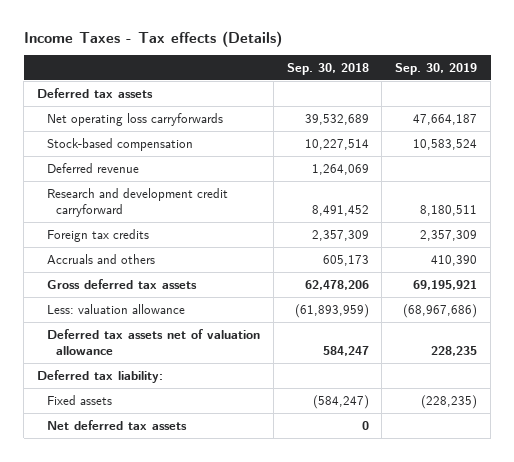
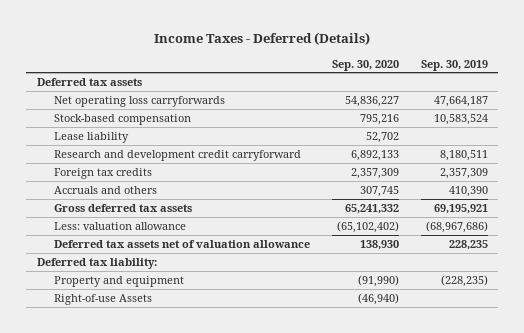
- Income Taxes - Tax effects (Details)
+ Income Taxes - Deferred (Details)
- | Sep. 30, 2018 | Sep. 30, 2019
+ | Sep. 30, 2020 | Sep. 30, 2019
- Deferred revenue | 1,264,069 |
+ Lease liability | 52,702 |
- Fixed assets | (584,247) | (228,235)
- Net deferred tax assets | 0 |
+ Property and equipment | (91,990) | (228,235)
+ Right-of-use Assets | (46,940) |

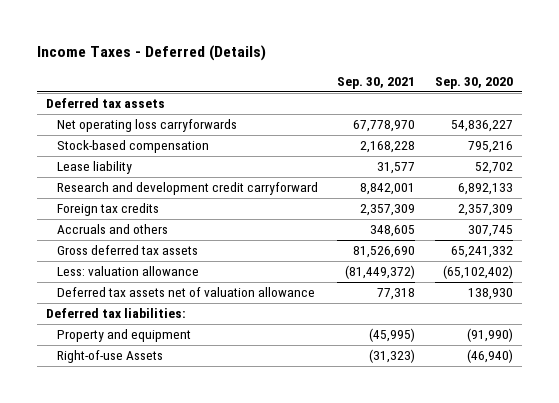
- | Sep. 30, 2020 | Sep. 30, 2019
+ | Sep. 30, 2021 | Sep. 30, 2020
- Deferred tax liability:
+ Deferred tax liabilities:

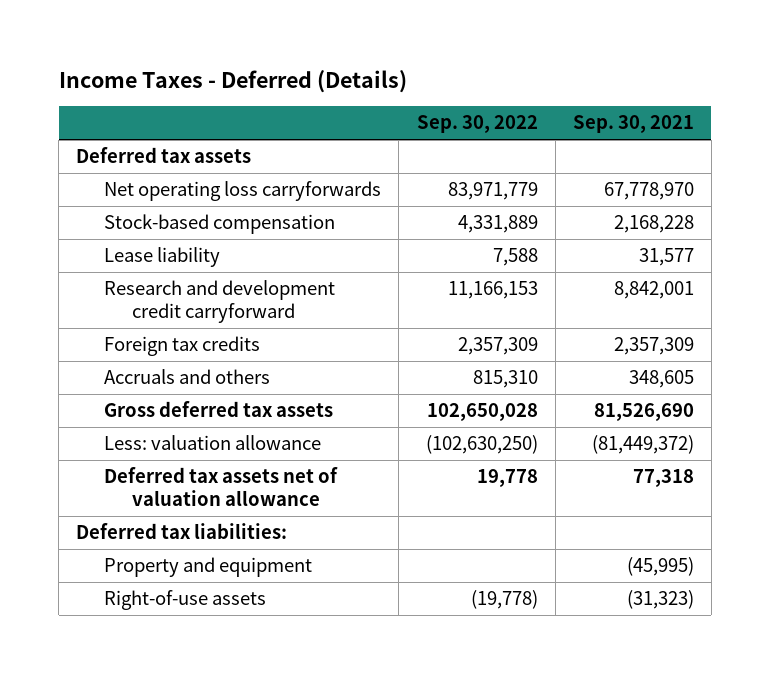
- | Sep. 30, 2021 | Sep. 30, 2020
+ | Sep. 30, 2022 | Sep. 30, 2021
- Right-of-use Assets | (31,323) | (46,940)
+ Right-of-use assets | (19,778) | (31,323)

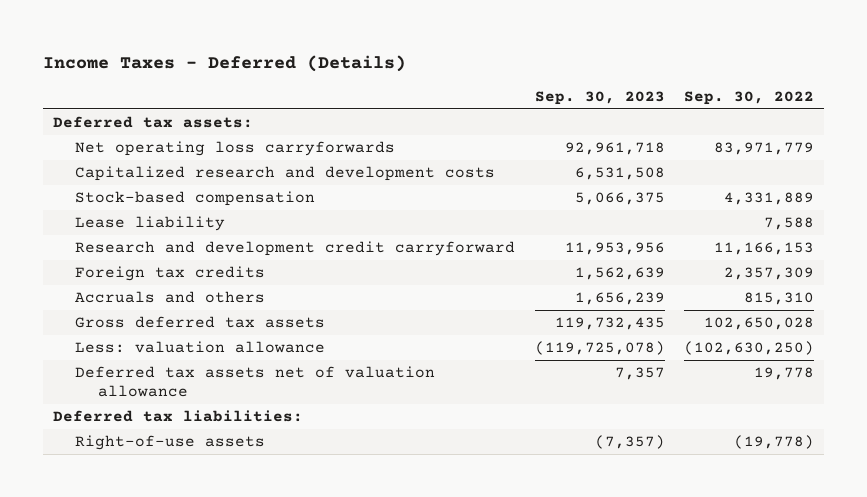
- | Sep. 30, 2022 | Sep. 30, 2021
+ | Sep. 30, 2023 | Sep. 30, 2022
- Deferred tax assets
+ Deferred tax assets:
+ Capitalized research and development costs | 6,531,508 |
- Property and equipment | | (45,995)

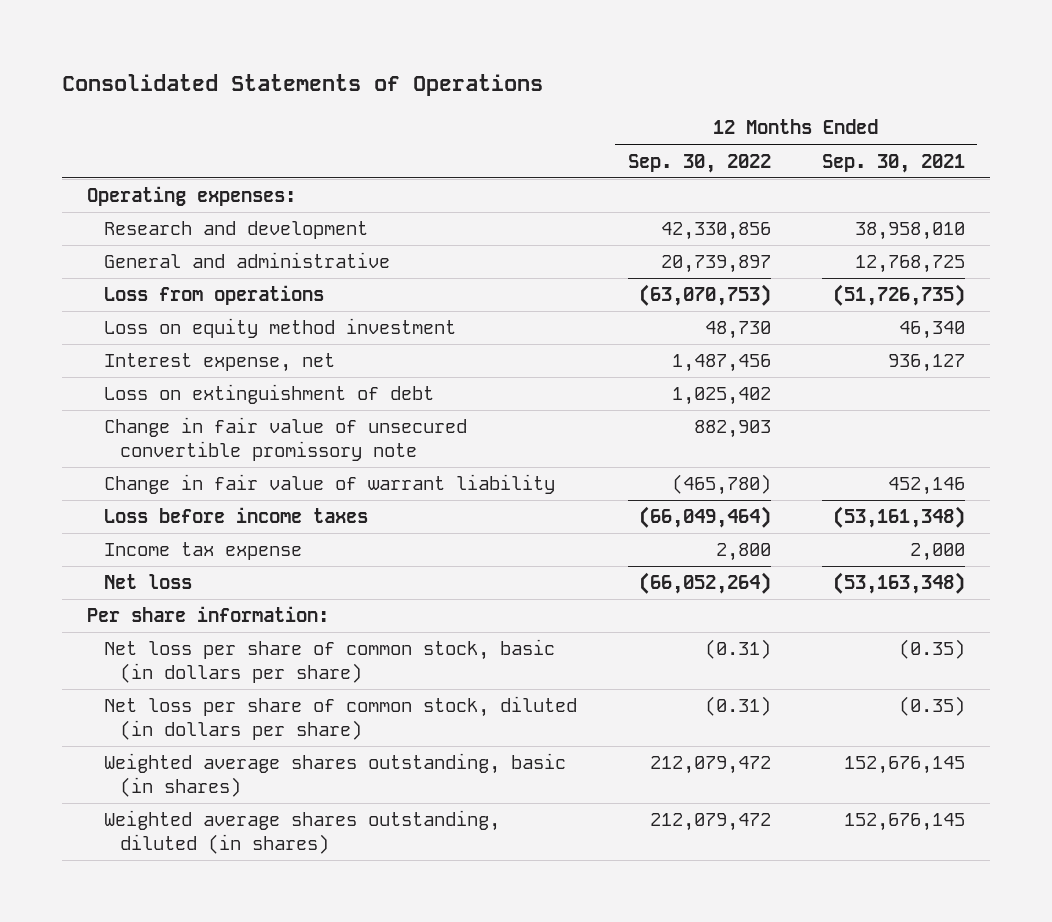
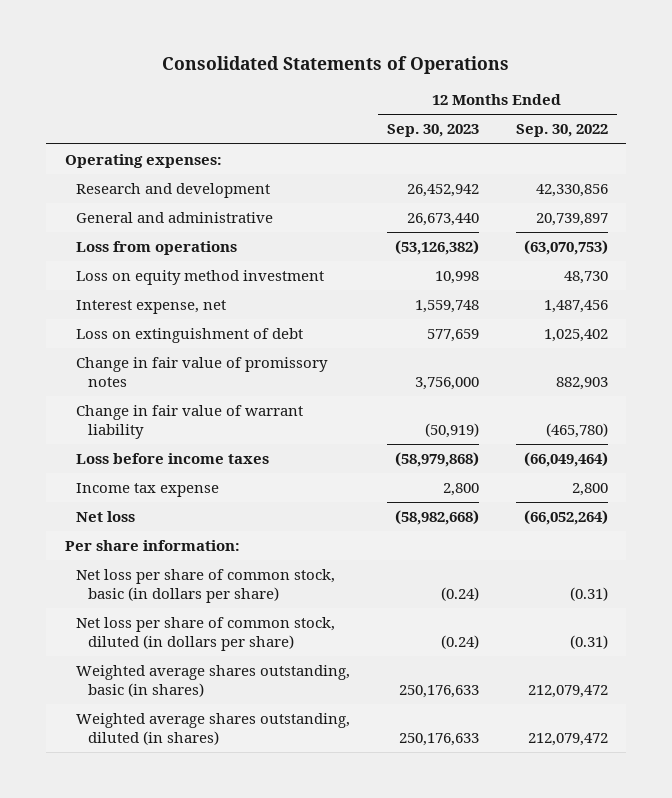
- | 12 Months Ended Sep. 30, 2022 | 12 Months Ended Sep. 30, 2021
+ | 12 Months Ended Sep. 30, 2023 | 12 Months Ended Sep. 30, 2022
- Change in fair value of unsecured convertible promissory note | 882,903 |
+ Change in fair value of promissory notes | 3,756,000 | 882,903

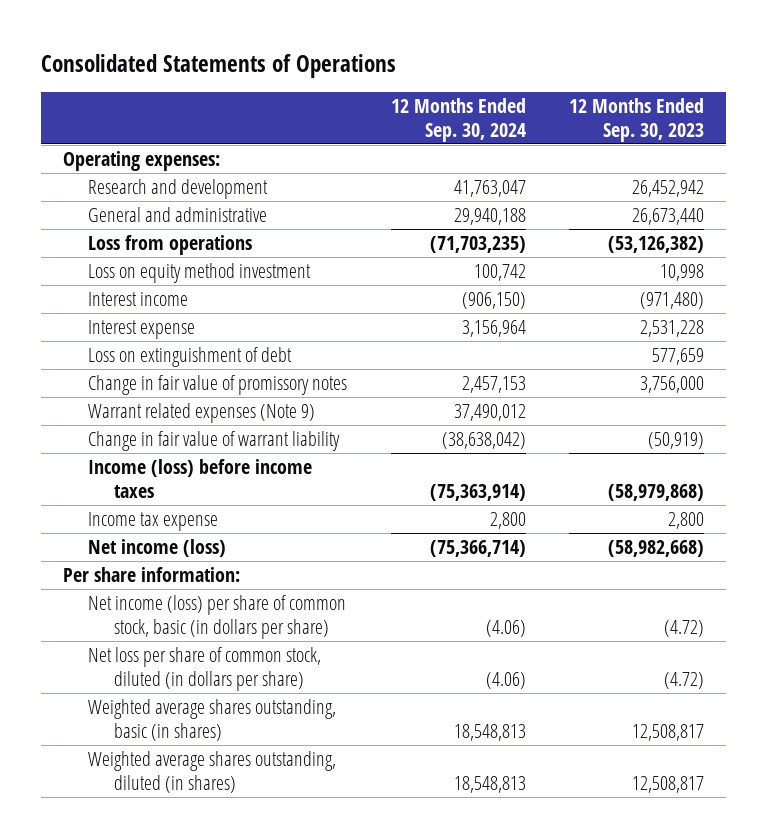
- | 12 Months Ended Sep. 30, 2023 | 12 Months Ended Sep. 30, 2022
+ | 12 Months Ended Sep. 30, 2024 | 12 Months Ended Sep. 30, 2023
- Interest expense, net | 1,559,748 | 1,487,456
+ Interest income | (906,150) | (971,480)
+ Interest expense | 3,156,964 | 2,531,228
+ Warrant related expenses (Note 9) | 37,490,012 |
- Loss before income taxes | (58,979,868) | (66,049,464)
+ Income (loss) before income taxes | (75,363,914) | (58,979,868)
- Net loss | (58,982,668) | (66,052,264)
+ Net income (loss) | (75,366,714) | (58,982,668)
- Net loss per share of common stock, basic (in dollars per share) | (0.24) | (0.31)
- Net loss per share of common stock, diluted (in dollars per share) | (0.24) | (0.31)
- Weighted average shares outstanding, basic (in shares) | 250,176,633 | 212,079,472
- Weighted average shares outstanding, diluted (in shares) | 250,176,633 | 212,079,472
+ Net income (loss) per share of common stock, basic (in dollars per share) | (4.06) | (4.72)
+ Net loss per share of common stock, diluted (in dollars per share) | (4.06) | (4.72)
+ Weighted average shares outstanding, basic (in shares) | 18,548,813 | 12,508,817
+ Weighted average shares outstanding, diluted (in shares) | 18,548,813 | 12,508,817

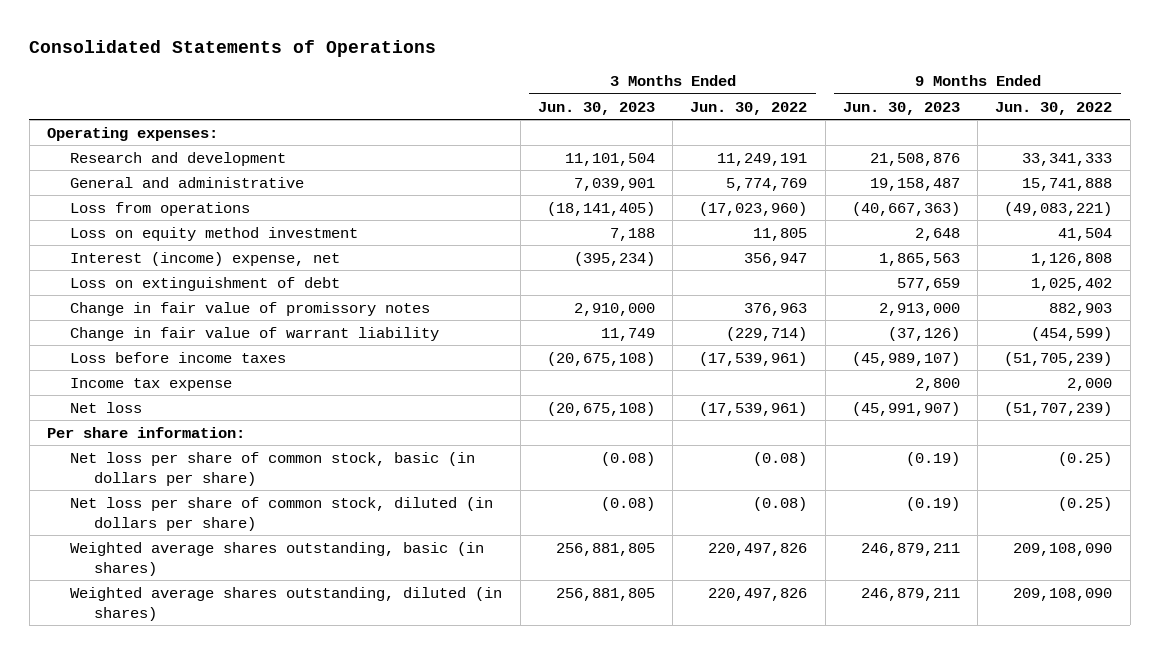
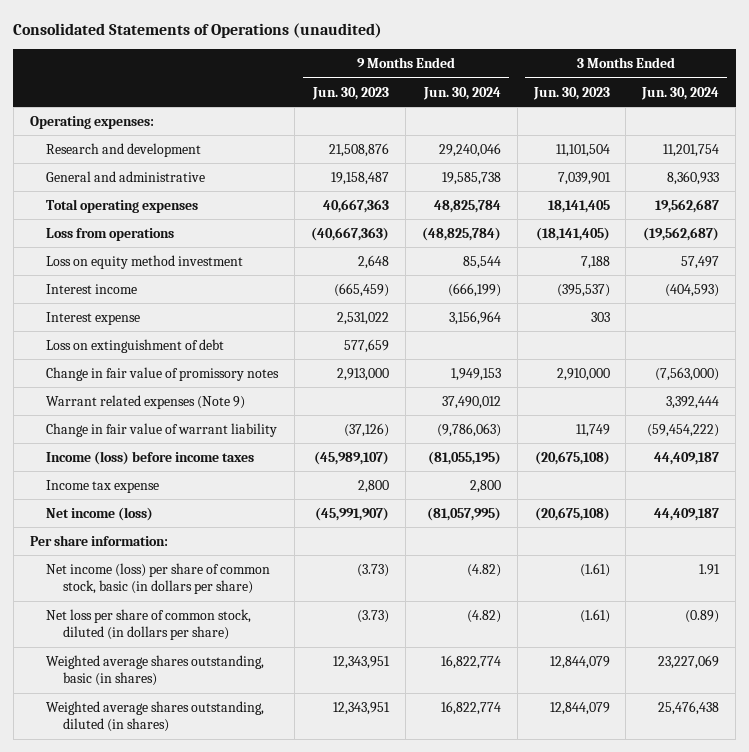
- Consolidated Statements of Operations
+ Consolidated Statements of Operations (unaudited)
- | 3 Months Ended Jun. 30, 2023 | 3 Months Ended Jun. 30, 2022 | 9 Months Ended Jun. 30, 2023 | 9 Months Ended Jun. 30, 2022
+ | 9 Months Ended Jun. 30, 2023 | 9 Months Ended Jun. 30, 2024 | 3 Months Ended Jun. 30, 2023 | 3 Months Ended Jun. 30, 2024
+ Total operating expenses | 40,667,363 | 48,825,784 | 18,141,405 | 19,562,687
- Interest (income) expense, net | (395,234) | 356,947 | 1,865,563 | 1,126,808
+ Interest income | (665,459) | (666,199) | (395,537) | (404,593)
+ Interest expense | 2,531,022 | 3,156,964 | 303 |
+ Warrant related expenses (Note 9) | | 37,490,012 | | 3,392,444
- Loss before income taxes | (20,675,108) | (17,539,961) | (45,989,107) | (51,705,239)
+ Income (loss) before income taxes | (45,989,107) | (81,055,195) | (20,675,108) | 44,409,187
- Net loss | (20,675,108) | (17,539,961) | (45,991,907) | (51,707,239)
+ Net income (loss) | (45,991,907) | (81,057,995) | (20,675,108) | 44,409,187
- Net loss per share of common stock, basic (in dollars per share) | (0.08) | (0.08) | (0.19) | (0.25)
- Net loss per share of common stock, diluted (in dollars per share) | (0.08) | (0.08) | (0.19) | (0.25)
- Weighted average shares outstanding, basic (in shares) | 256,881,805 | 220,497,826 | 246,879,211 | 209,108,090
- Weighted average shares outstanding, diluted (in shares) | 256,881,805 | 220,497,826 | 246,879,211 | 209,108,090
+ Net income (loss) per share of common stock, basic (in dollars per share) | (3.73) | (4.82) | (1.61) | 1.91
+ Net loss per share of common stock, diluted (in dollars per share) | (3.73) | (4.82) | (1.61) | (0.89)
+ Weighted average shares outstanding, basic (in shares) | 12,343,951 | 16,822,774 | 12,844,079 | 23,227,069
+ Weighted average shares outstanding, diluted (in shares) | 12,343,951 | 16,822,774 | 12,844,079 | 25,476,438

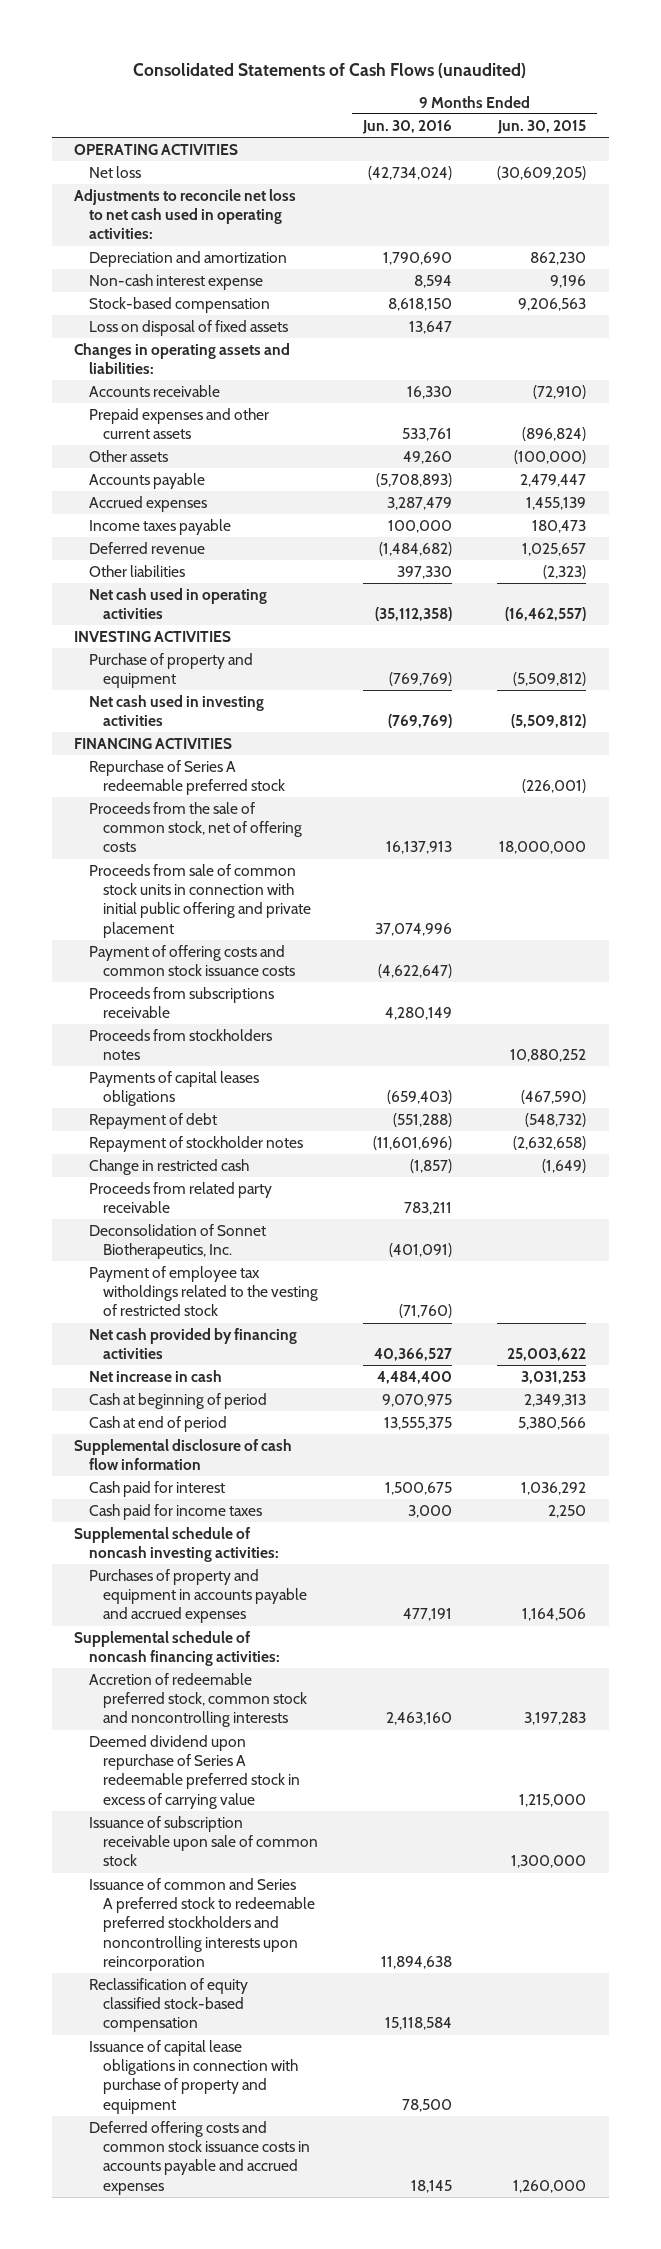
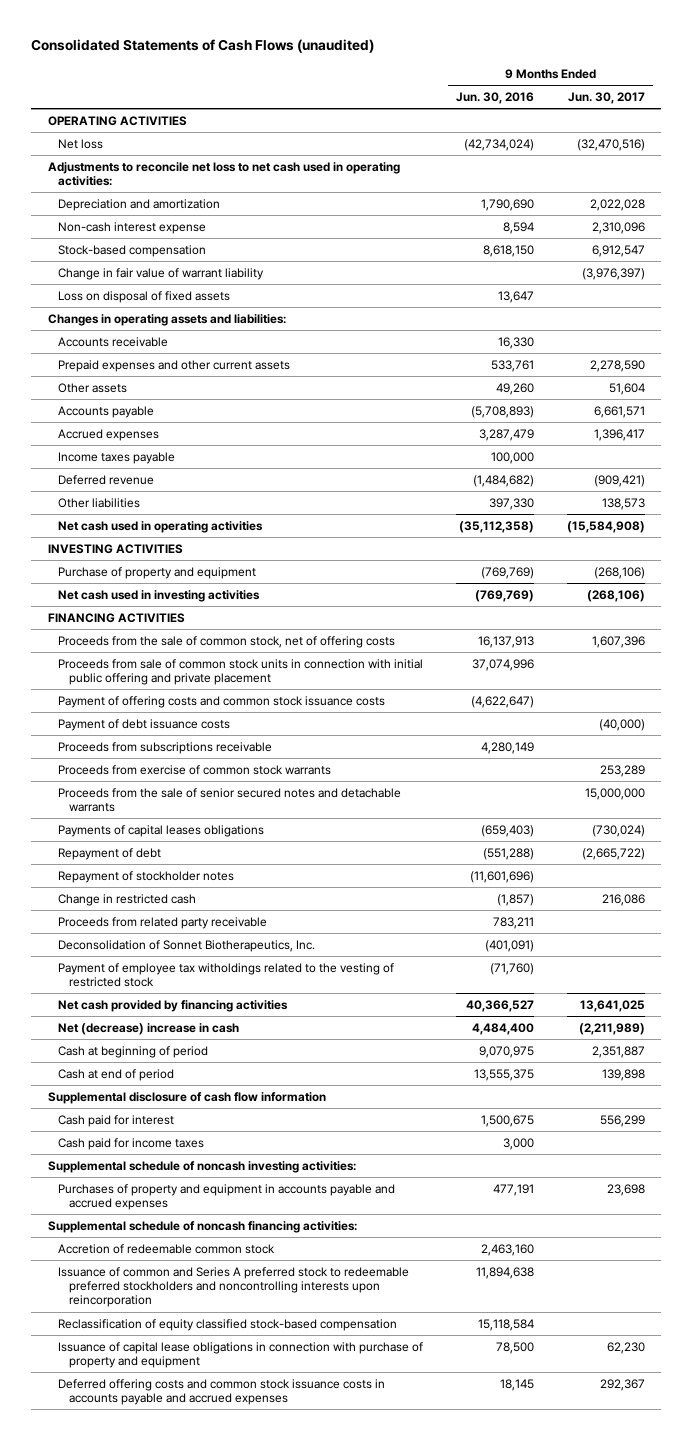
- | 9 Months Ended Jun. 30, 2016 | 9 Months Ended Jun. 30, 2015
+ | 9 Months Ended Jun. 30, 2016 | 9 Months Ended Jun. 30, 2017
+ Change in fair value of warrant liability | | (3,976,397)
- Repurchase of Series A redeemable preferred stock | | (226,001)
+ Payment of debt issuance costs | | (40,000)
- Proceeds from stockholders notes | | 10,880,252
+ Proceeds from exercise of common stock warrants | | 253,289
+ Proceeds from the sale of senior secured notes and detachable warrants | | 15,000,000
- Net increase in cash | 4,484,400 | 3,031,253
+ Net (decrease) increase in cash | 4,484,400 | (2,211,989)
- Accretion of redeemable preferred stock, common stock and noncontrolling interests | 2,463,160 | 3,197,283
- Deemed dividend upon repurchase of Series A redeemable preferred stock in excess of carrying value | | 1,215,000
- Issuance of subscription receivable upon sale of common stock | | 1,300,000
+ Accretion of redeemable common stock | 2,463,160 |

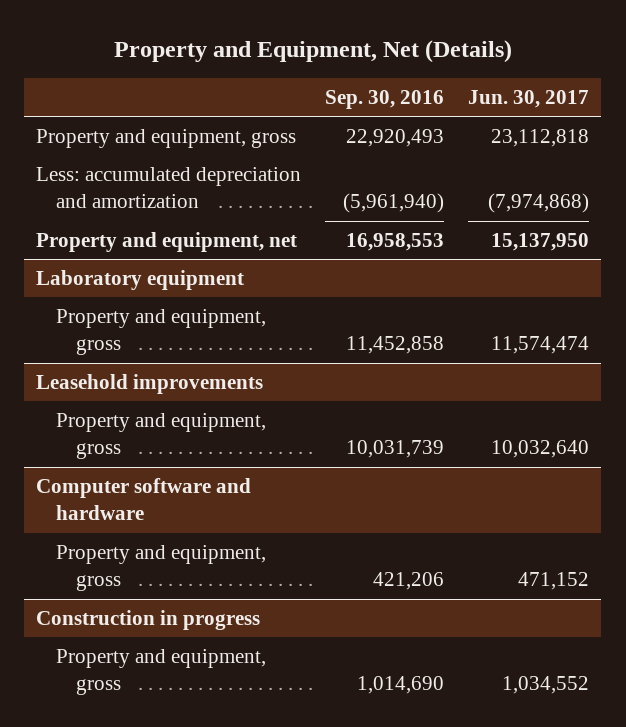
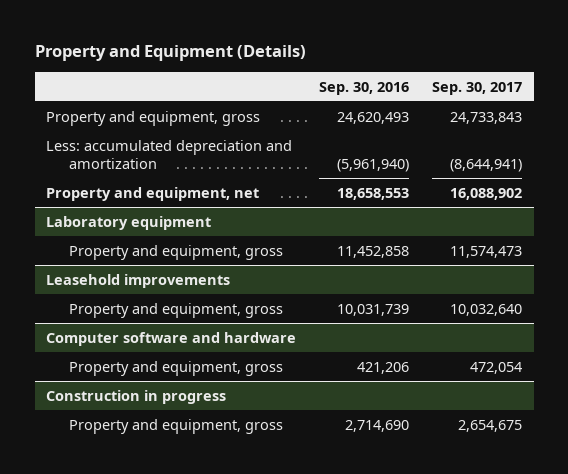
- Property and Equipment, Net (Details)
+ Property and Equipment (Details)
- | Sep. 30, 2016 | Jun. 30, 2017
+ | Sep. 30, 2016 | Sep. 30, 2017
- Property and equipment, gross | 22,920,493 | 23,112,818
+ Property and equipment, gross | 24,620,493 | 24,733,843
- Property and equipment, net | 16,958,553 | 15,137,950
+ Property and equipment, net | 18,658,553 | 16,088,902
@ Construction in progress
- Property and equipment, gross | 1,014,690 | 1,034,552
+ Property and equipment, gross | 2,714,690 | 2,654,675

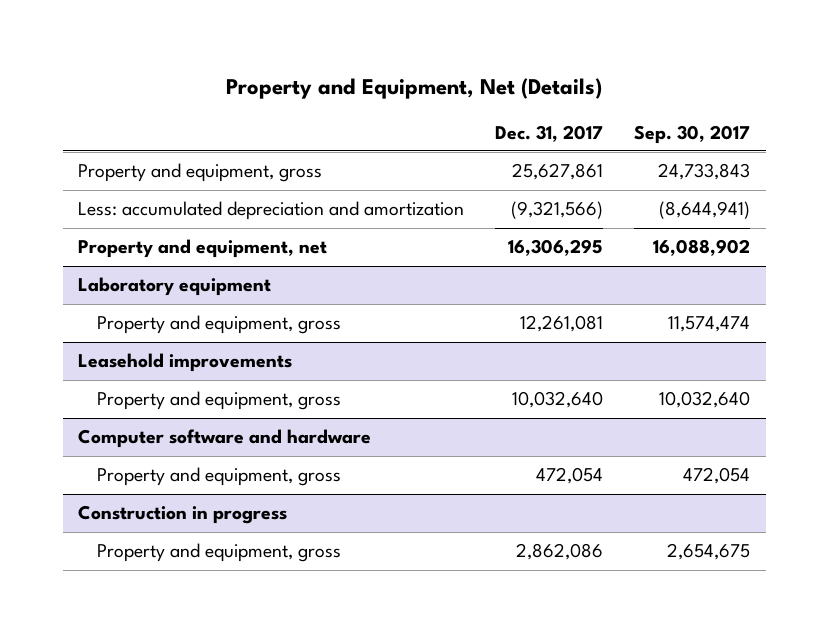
- Property and Equipment (Details)
+ Property and Equipment, Net (Details)
- | Sep. 30, 2016 | Sep. 30, 2017
+ | Dec. 31, 2017 | Sep. 30, 2017
@ Laboratory equipment
- Property and equipment, gross | 11,452,858 | 11,574,473
+ Property and equipment, gross | 12,261,081 | 11,574,474

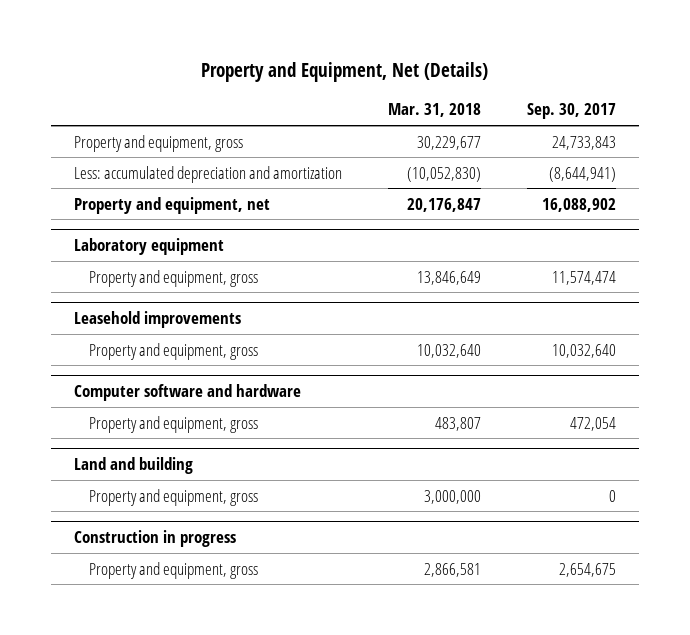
- | Dec. 31, 2017 | Sep. 30, 2017
+ | Mar. 31, 2018 | Sep. 30, 2017
+ Land and building
+ Property and equipment, gross | 3,000,000 | 0

